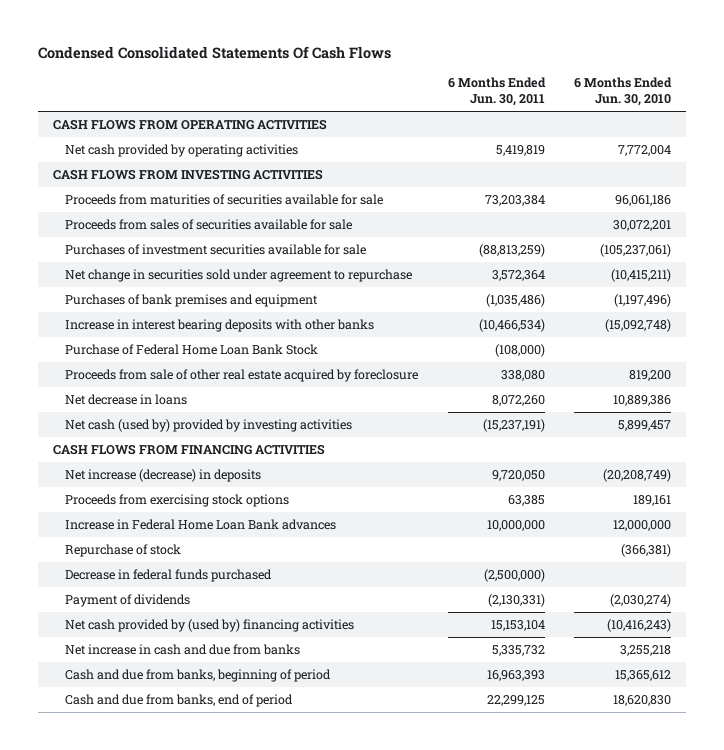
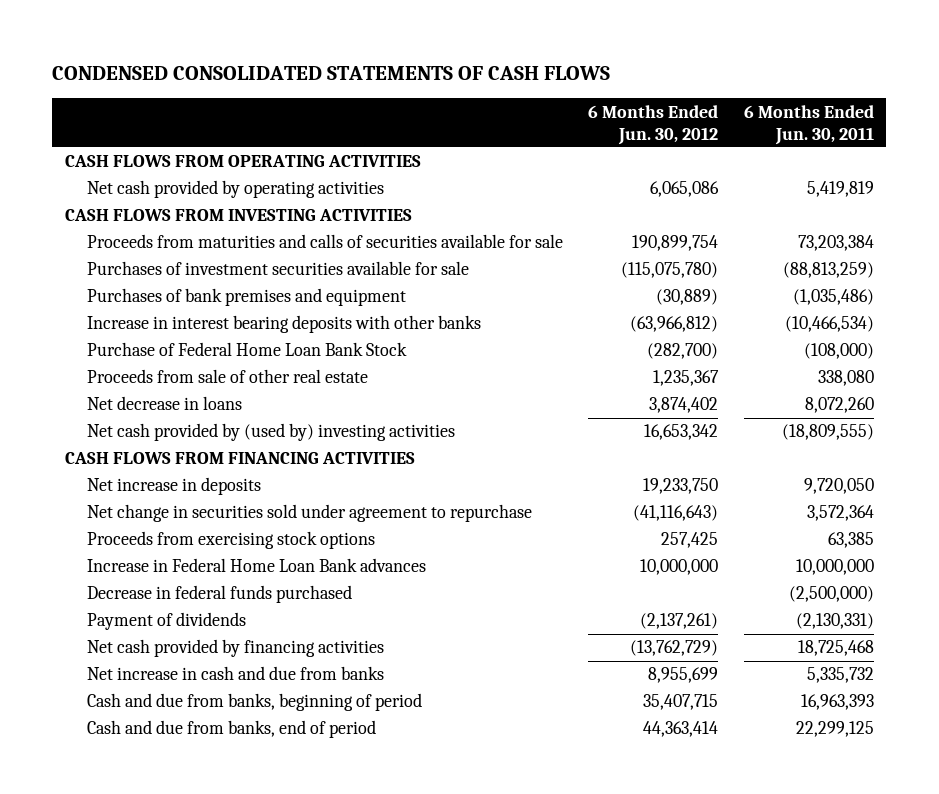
- Condensed Consolidated Statements Of Cash Flows
+ CONDENSED CONSOLIDATED STATEMENTS OF CASH FLOWS
- | 6 Months Ended Jun. 30, 2011 | 6 Months Ended Jun. 30, 2010
+ | 6 Months Ended Jun. 30, 2012 | 6 Months Ended Jun. 30, 2011
- Proceeds from maturities of securities available for sale | 73,203,384 | 96,061,186
- Proceeds from sales of securities available for sale | | 30,072,201
+ Proceeds from maturities and calls of securities available for sale | 190,899,754 | 73,203,384
- Proceeds from sale of other real estate acquired by foreclosure | 338,080 | 819,200
+ Proceeds from sale of other real estate | 1,235,367 | 338,080
- Net cash (used by) provided by investing activities | (15,237,191) | 5,899,457
+ Net cash provided by (used by) investing activities | 16,653,342 | (18,809,555)
- Net increase (decrease) in deposits | 9,720,050 | (20,208,749)
+ Net increase in deposits | 19,233,750 | 9,720,050
moved down: Net change in securities sold under agreement to repurchase | (41,116,643) | 3,572,364
- Repurchase of stock | | (366,381)
- Net cash provided by (used by) financing activities | 15,153,104 | (10,416,243)
+ Net cash provided by financing activities | (13,762,729) | 18,725,468

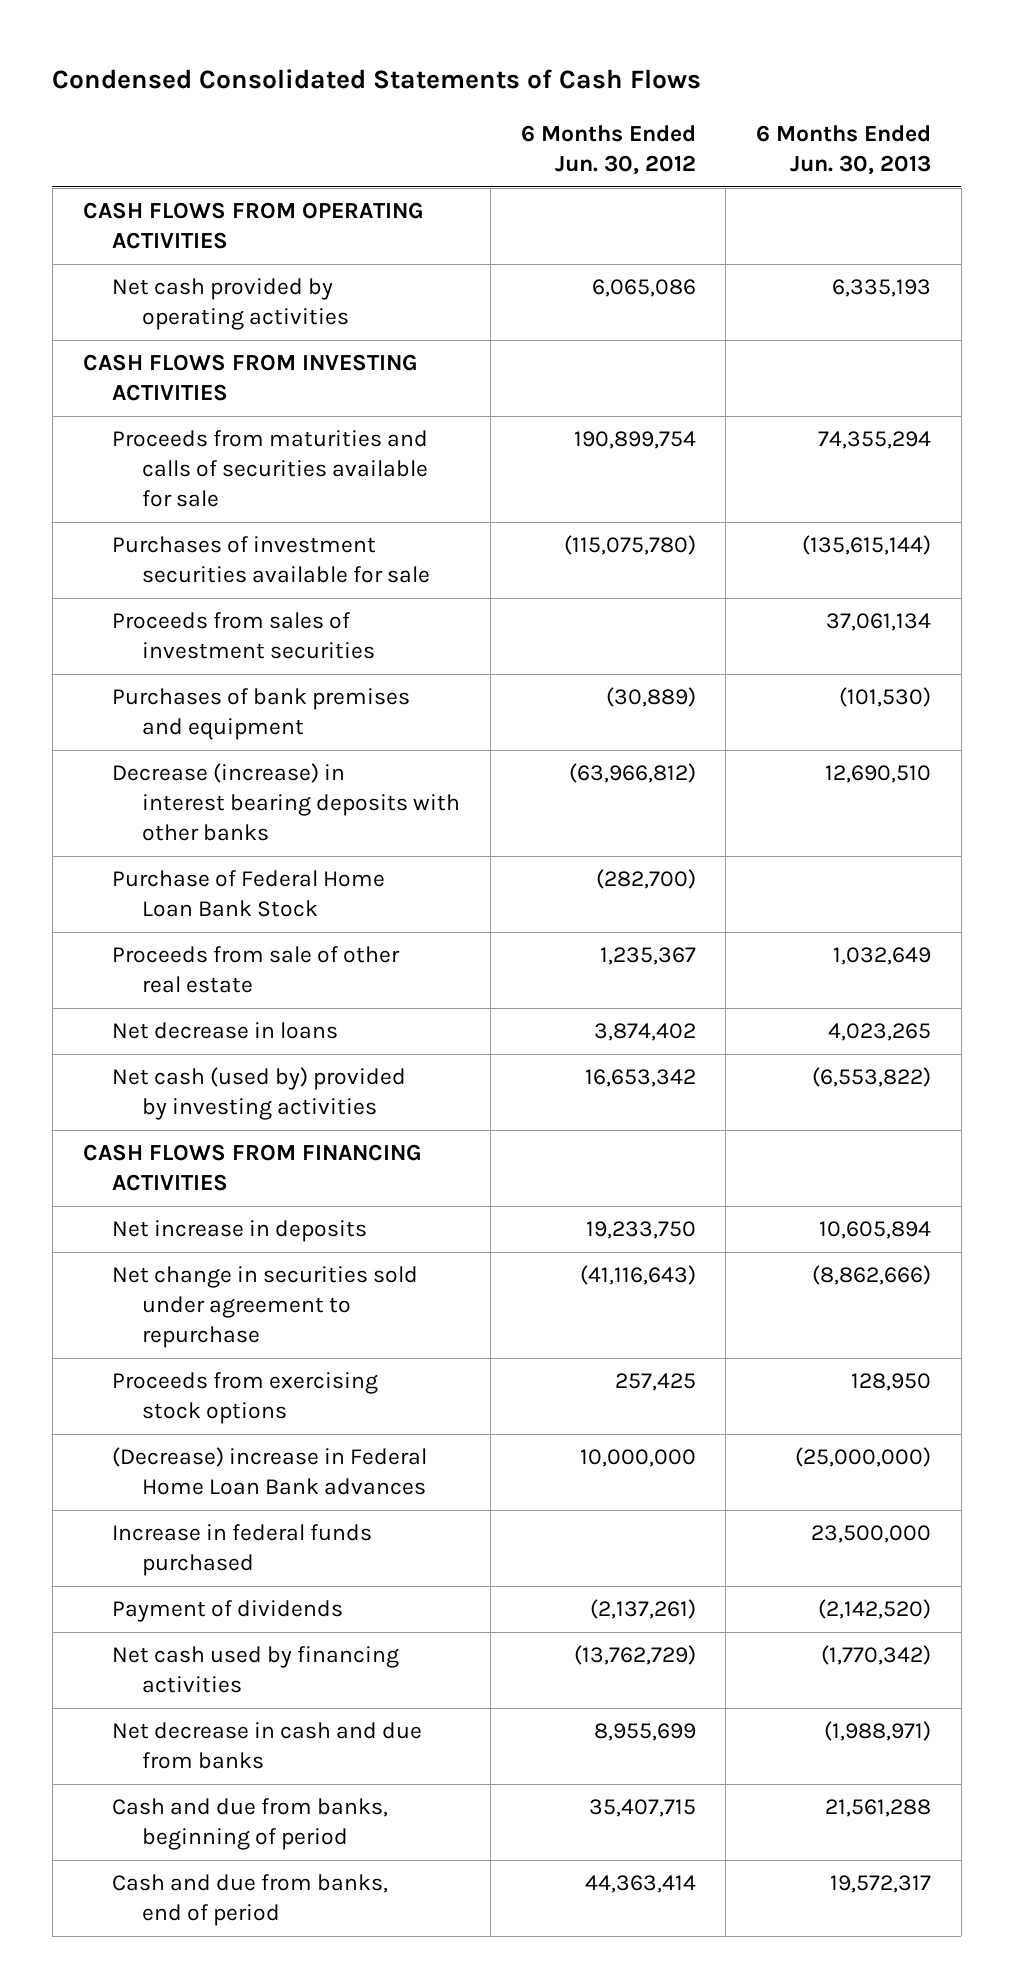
- CONDENSED CONSOLIDATED STATEMENTS OF CASH FLOWS
+ Condensed Consolidated Statements of Cash Flows
- | 6 Months Ended Jun. 30, 2012 | 6 Months Ended Jun. 30, 2011
+ | 6 Months Ended Jun. 30, 2012 | 6 Months Ended Jun. 30, 2013
+ Proceeds from sales of investment securities | | 37,061,134
- Increase in interest bearing deposits with other banks | (63,966,812) | (10,466,534)
+ Decrease (increase) in interest bearing deposits with other banks | (63,966,812) | 12,690,510
- Net cash provided by (used by) investing activities | 16,653,342 | (18,809,555)
+ Net cash (used by) provided by investing activities | 16,653,342 | (6,553,822)
- Increase in Federal Home Loan Bank advances | 10,000,000 | 10,000,000
- Decrease in federal funds purchased | | (2,500,000)
+ (Decrease) increase in Federal Home Loan Bank advances | 10,000,000 | (25,000,000)
+ Increase in federal funds purchased | | 23,500,000
- Net cash provided by financing activities | (13,762,729) | 18,725,468
- Net increase in cash and due from banks | 8,955,699 | 5,335,732
+ Net cash used by financing activities | (13,762,729) | (1,770,342)
+ Net decrease in cash and due from banks | 8,955,699 | (1,988,971)

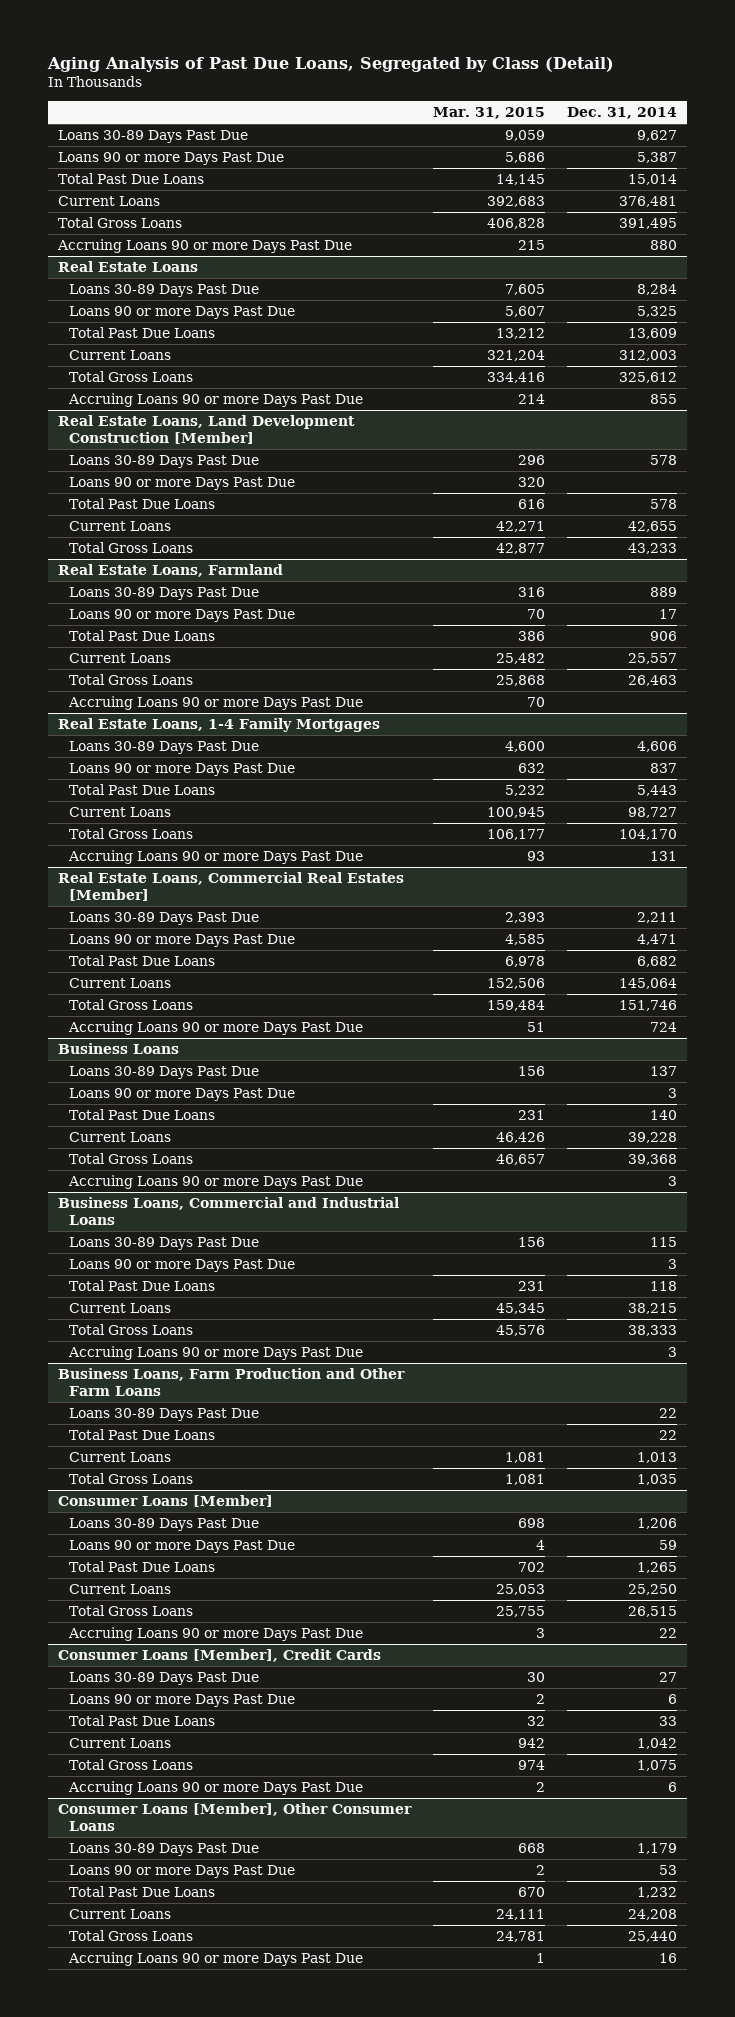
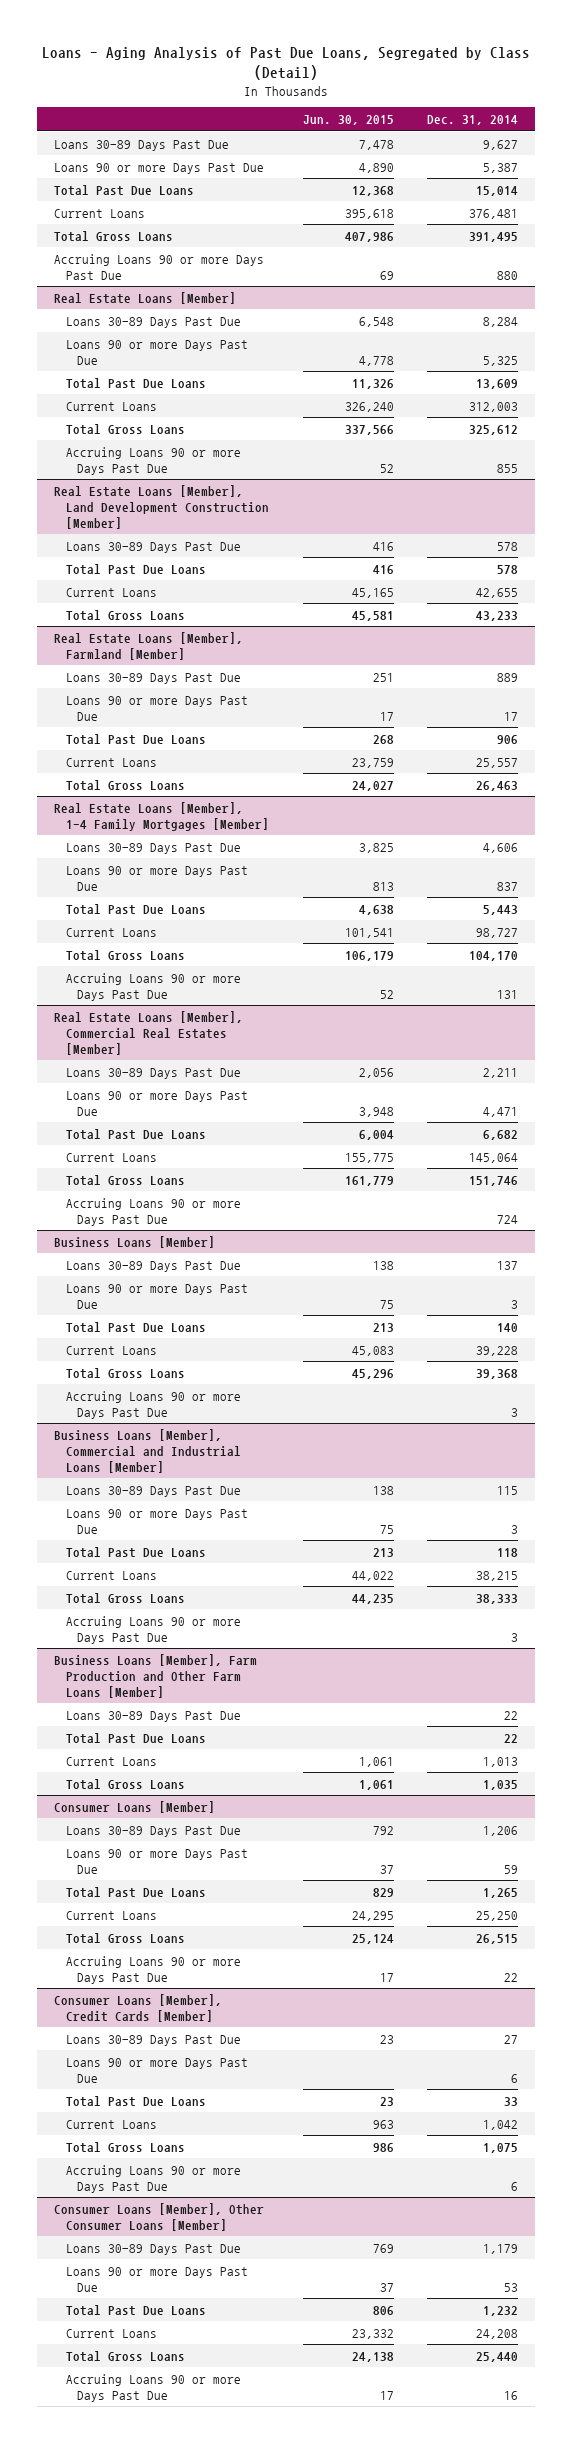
- Aging Analysis of Past Due Loans, Segregated by Class (Detail)
+ Loans - Aging Analysis of Past Due Loans, Segregated by Class (Detail)
- | Mar. 31, 2015 | Dec. 31, 2014
+ | Jun. 30, 2015 | Dec. 31, 2014
- Real Estate Loans
+ Real Estate Loans [Member]
- Real Estate Loans, Land Development Construction [Member]
+ Real Estate Loans [Member], Land Development Construction [Member]
- Loans 90 or more Days Past Due | 320 |
- Real Estate Loans, Farmland
+ Real Estate Loans [Member], Farmland [Member]
- Accruing Loans 90 or more Days Past Due | 70 |
- Real Estate Loans, 1-4 Family Mortgages
+ Real Estate Loans [Member], 1-4 Family Mortgages [Member]
- Real Estate Loans, Commercial Real Estates [Member]
+ Real Estate Loans [Member], Commercial Real Estates [Member]
- Business Loans
+ Business Loans [Member]
- Business Loans, Commercial and Industrial Loans
+ Business Loans [Member], Commercial and Industrial Loans [Member]
- Business Loans, Farm Production and Other Farm Loans
+ Business Loans [Member], Farm Production and Other Farm Loans [Member]
- Consumer Loans [Member], Credit Cards
+ Consumer Loans [Member], Credit Cards [Member]
- Consumer Loans [Member], Other Consumer Loans
+ Consumer Loans [Member], Other Consumer Loans [Member]

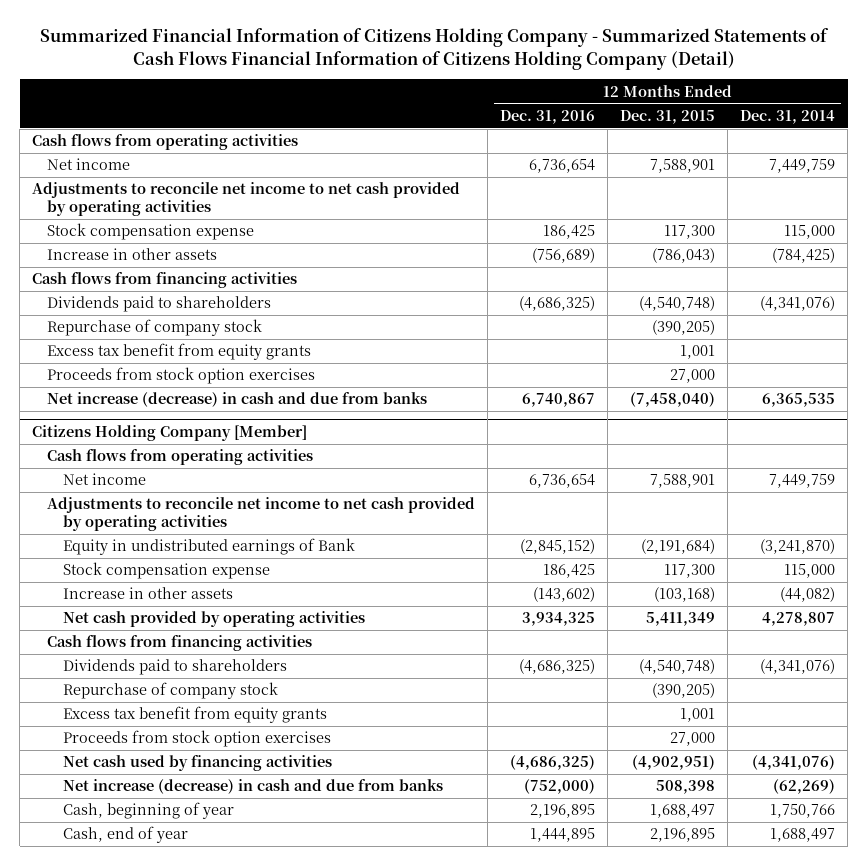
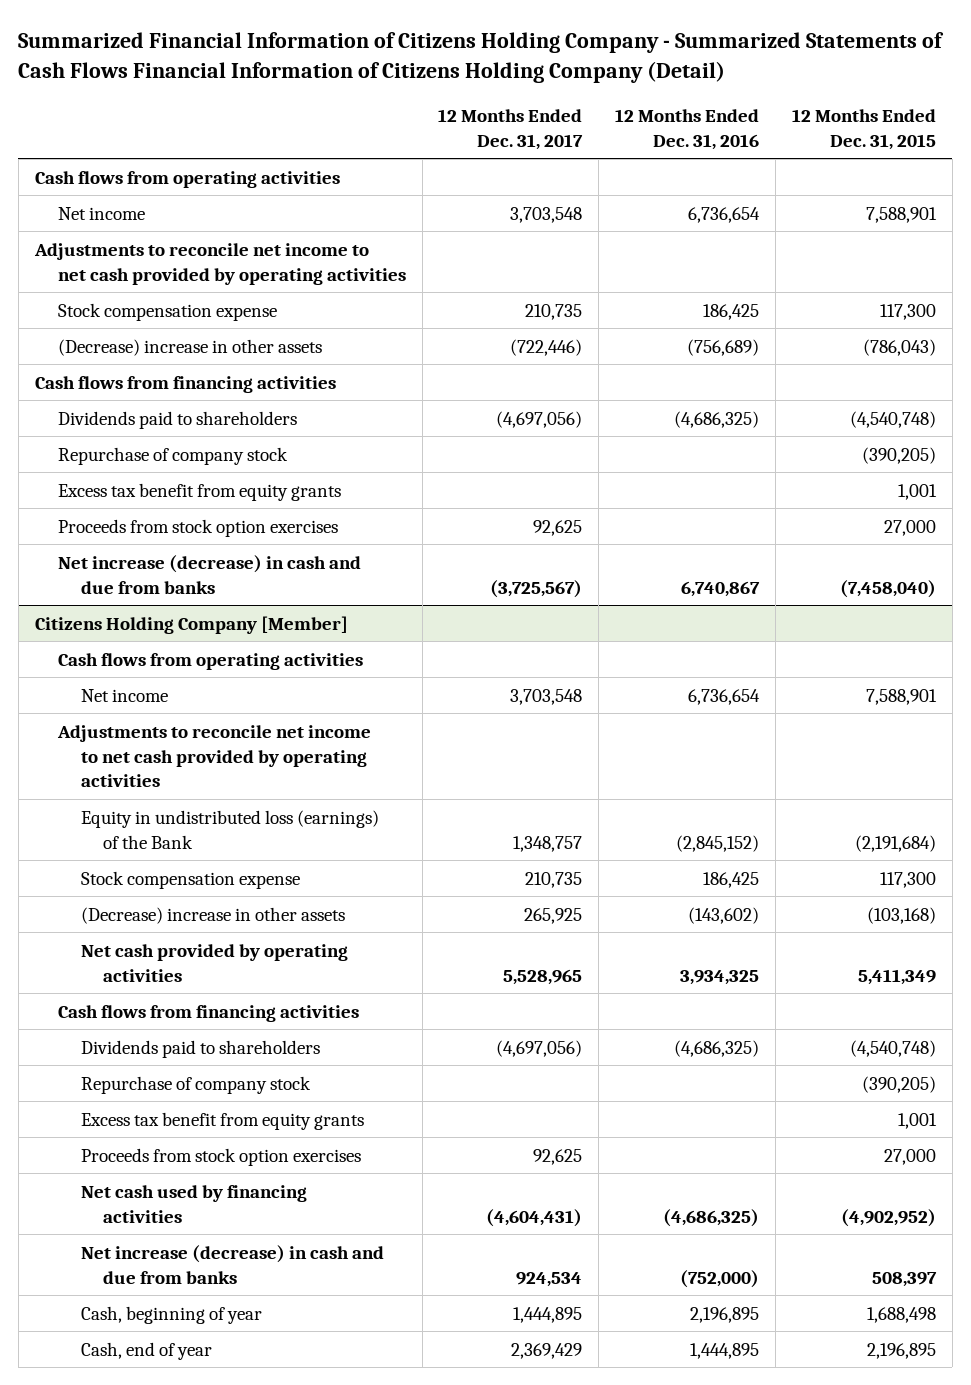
- | 12 Months Ended Dec. 31, 2016 | 12 Months Ended Dec. 31, 2015 | 12 Months Ended Dec. 31, 2014
+ | 12 Months Ended Dec. 31, 2017 | 12 Months Ended Dec. 31, 2016 | 12 Months Ended Dec. 31, 2015
- Increase in other assets | (756,689) | (786,043) | (784,425)
+ (Decrease) increase in other assets | (722,446) | (756,689) | (786,043)
@ Citizens Holding Company [Member]
- Equity in undistributed earnings of Bank | (2,845,152) | (2,191,684) | (3,241,870)
+ Equity in undistributed loss (earnings) of the Bank | 1,348,757 | (2,845,152) | (2,191,684)
- Increase in other assets | (143,602) | (103,168) | (44,082)
+ (Decrease) increase in other assets | 265,925 | (143,602) | (103,168)
- Net cash used by financing activities | (4,686,325) | (4,902,951) | (4,341,076)
- Net increase (decrease) in cash and due from banks | (752,000) | 508,398 | (62,269)
- Cash, beginning of year | 2,196,895 | 1,688,497 | 1,750,766
+ Net cash used by financing activities | (4,604,431) | (4,686,325) | (4,902,952)
+ Net increase (decrease) in cash and due from banks | 924,534 | (752,000) | 508,397
+ Cash, beginning of year | 1,444,895 | 2,196,895 | 1,688,498

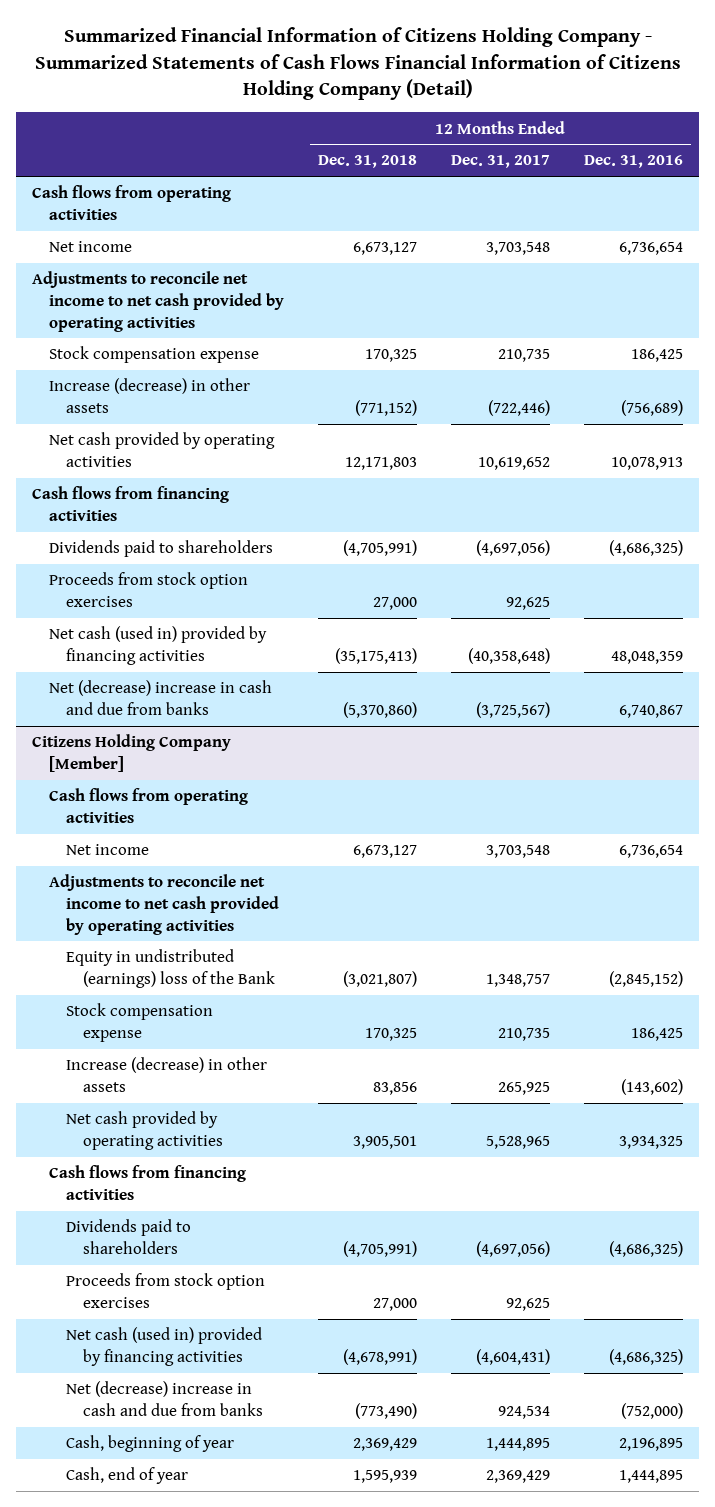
- | 12 Months Ended Dec. 31, 2017 | 12 Months Ended Dec. 31, 2016 | 12 Months Ended Dec. 31, 2015
+ | 12 Months Ended Dec. 31, 2018 | 12 Months Ended Dec. 31, 2017 | 12 Months Ended Dec. 31, 2016
- (Decrease) increase in other assets | (722,446) | (756,689) | (786,043)
+ Increase (decrease) in other assets | (771,152) | (722,446) | (756,689)
+ Net cash provided by operating activities | 12,171,803 | 10,619,652 | 10,078,913
- Repurchase of company stock | | | (390,205)
- Excess tax benefit from equity grants | | | 1,001
- Net increase (decrease) in cash and due from banks | (3,725,567) | 6,740,867 | (7,458,040)
+ Net cash (used in) provided by financing activities | (35,175,413) | (40,358,648) | 48,048,359
+ Net (decrease) increase in cash and due from banks | (5,370,860) | (3,725,567) | 6,740,867
@ Citizens Holding Company [Member]
- Equity in undistributed loss (earnings) of the Bank | 1,348,757 | (2,845,152) | (2,191,684)
+ Equity in undistributed (earnings) loss of the Bank | (3,021,807) | 1,348,757 | (2,845,152)
- (Decrease) increase in other assets | 265,925 | (143,602) | (103,168)
+ Increase (decrease) in other assets | 83,856 | 265,925 | (143,602)
- Repurchase of company stock | | | (390,205)
- Excess tax benefit from equity grants | | | 1,001
- Net cash used by financing activities | (4,604,431) | (4,686,325) | (4,902,952)
- Net increase (decrease) in cash and due from banks | 924,534 | (752,000) | 508,397
+ Net cash (used in) provided by financing activities | (4,678,991) | (4,604,431) | (4,686,325)
+ Net (decrease) increase in cash and due from banks | (773,490) | 924,534 | (752,000)

